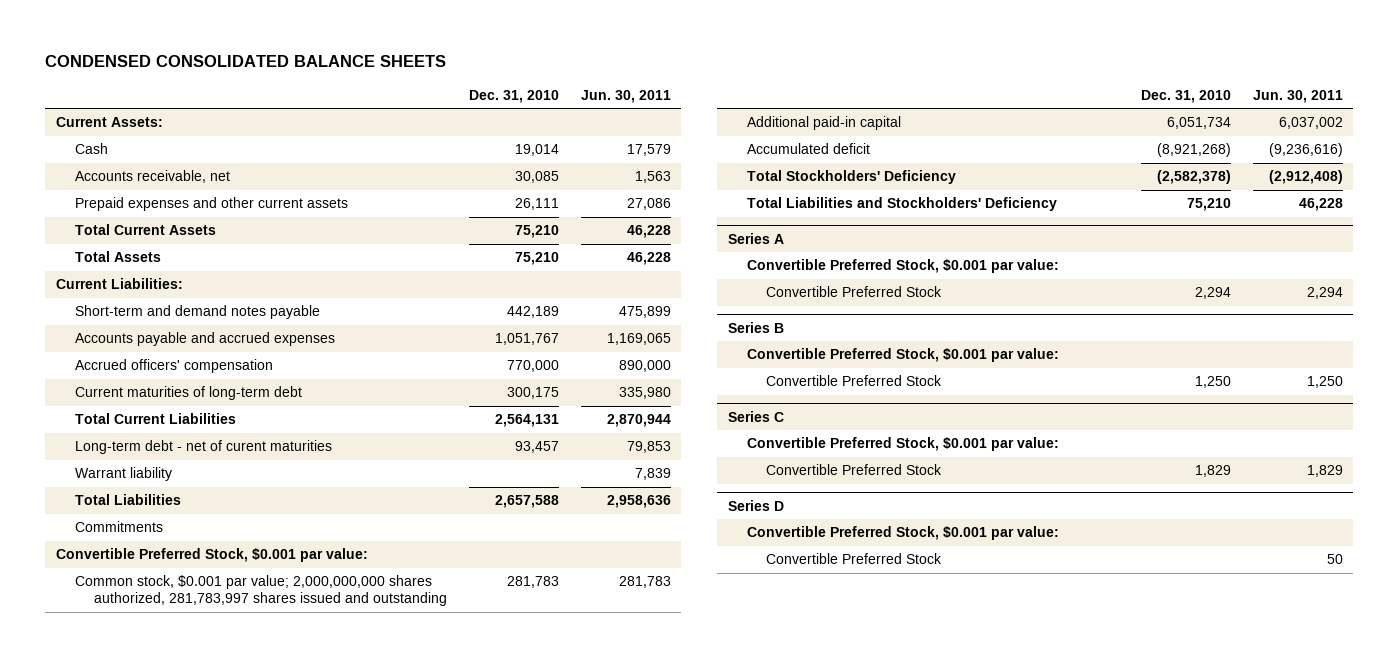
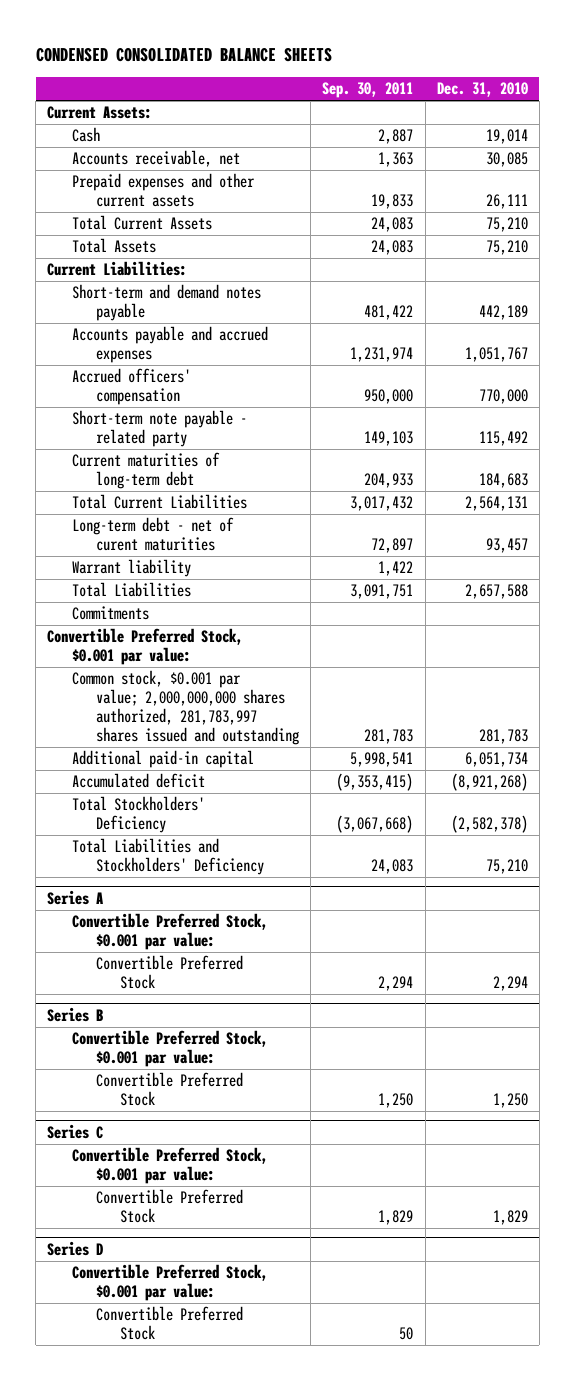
- | Dec. 31, 2010 | Jun. 30, 2011
+ | Sep. 30, 2011 | Dec. 31, 2010
- Current maturities of long-term debt | 300,175 | 335,980
+ Short-term note payable - related party | 149,103 | 115,492
+ Current maturities of long-term debt | 204,933 | 184,683

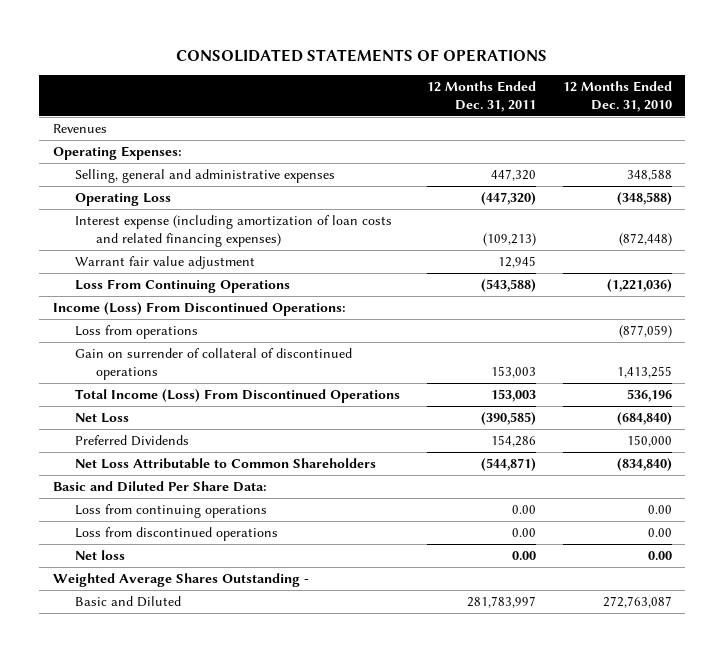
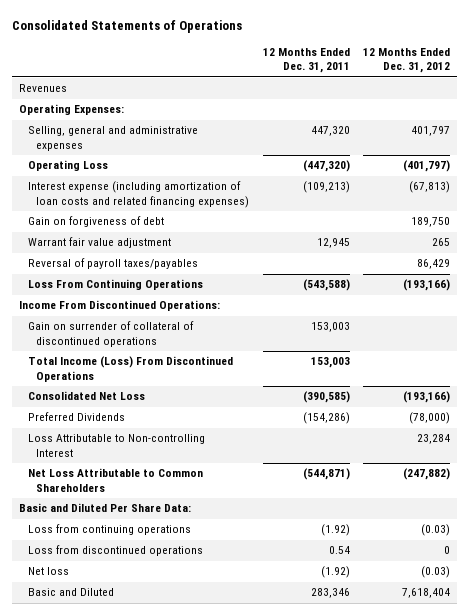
- CONSOLIDATED STATEMENTS OF OPERATIONS
+ Consolidated Statements of Operations
- | 12 Months Ended Dec. 31, 2011 | 12 Months Ended Dec. 31, 2010
+ | 12 Months Ended Dec. 31, 2011 | 12 Months Ended Dec. 31, 2012
+ Gain on forgiveness of debt | | 189,750
+ Reversal of payroll taxes/payables | | 86,429
- Income (Loss) From Discontinued Operations:
- Loss from operations | | (877,059)
+ Income From Discontinued Operations:
- Net Loss | (390,585) | (684,840)
- Preferred Dividends | 154,286 | 150,000
+ Consolidated Net Loss | (390,585) | (193,166)
+ Preferred Dividends | (154,286) | (78,000)
+ Loss Attributable to Non-controlling Interest | | 23,284
- Loss from continuing operations | 0.00 | 0.00
- Loss from discontinued operations | 0.00 | 0.00
- Net loss | 0.00 | 0.00
- Weighted Average Shares Outstanding -
- Basic and Diluted | 281,783,997 | 272,763,087
+ Loss from continuing operations | (1.92) | (0.03)
+ Loss from discontinued operations | 0.54 | 0
+ Net loss | (1.92) | (0.03)
+ Basic and Diluted | 283,346 | 7,618,404

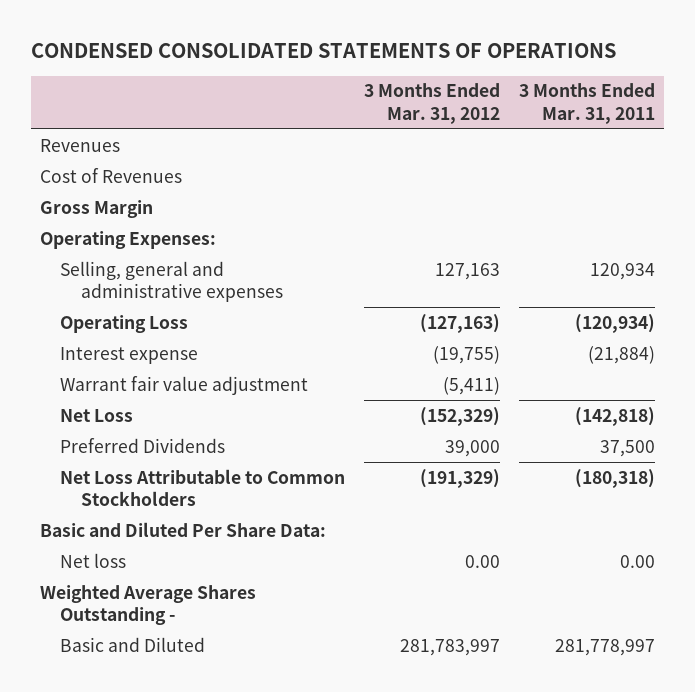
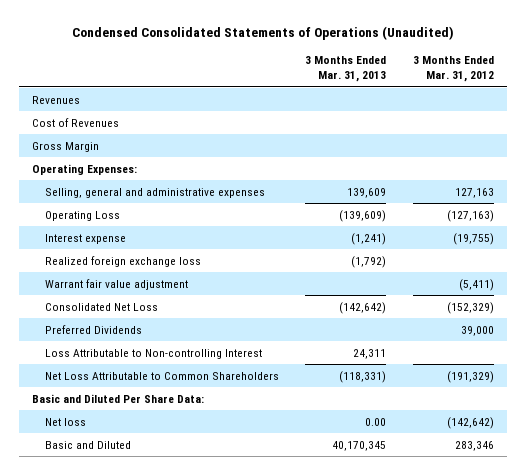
- CONDENSED CONSOLIDATED STATEMENTS OF OPERATIONS
+ Condensed Consolidated Statements of Operations (Unaudited)
- | 3 Months Ended Mar. 31, 2012 | 3 Months Ended Mar. 31, 2011
+ | 3 Months Ended Mar. 31, 2013 | 3 Months Ended Mar. 31, 2012
+ Realized foreign exchange loss | (1,792) |
- Net Loss | (152,329) | (142,818)
+ Consolidated Net Loss | (142,642) | (152,329)
- Net Loss Attributable to Common Stockholders | (191,329) | (180,318)
+ Loss Attributable to Non-controlling Interest | 24,311 |
+ Net Loss Attributable to Common Shareholders | (118,331) | (191,329)
- Net loss | 0.00 | 0.00
- Weighted Average Shares Outstanding -
- Basic and Diluted | 281,783,997 | 281,778,997
+ Net loss | 0.00 | (142,642)
+ Basic and Diluted | 40,170,345 | 283,346

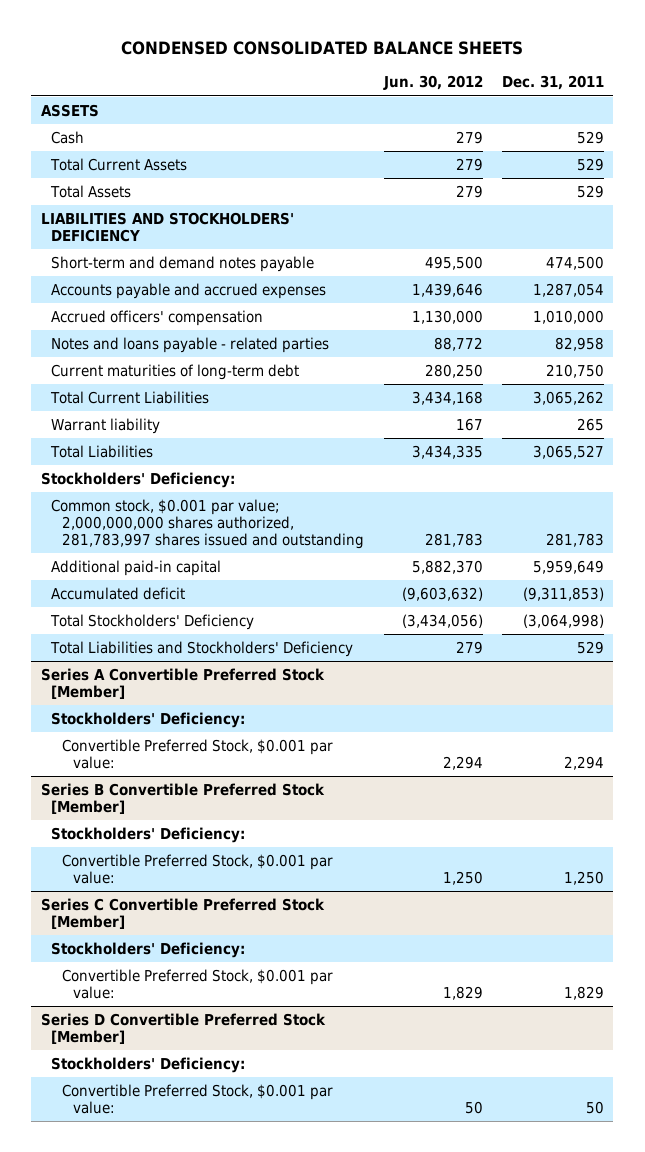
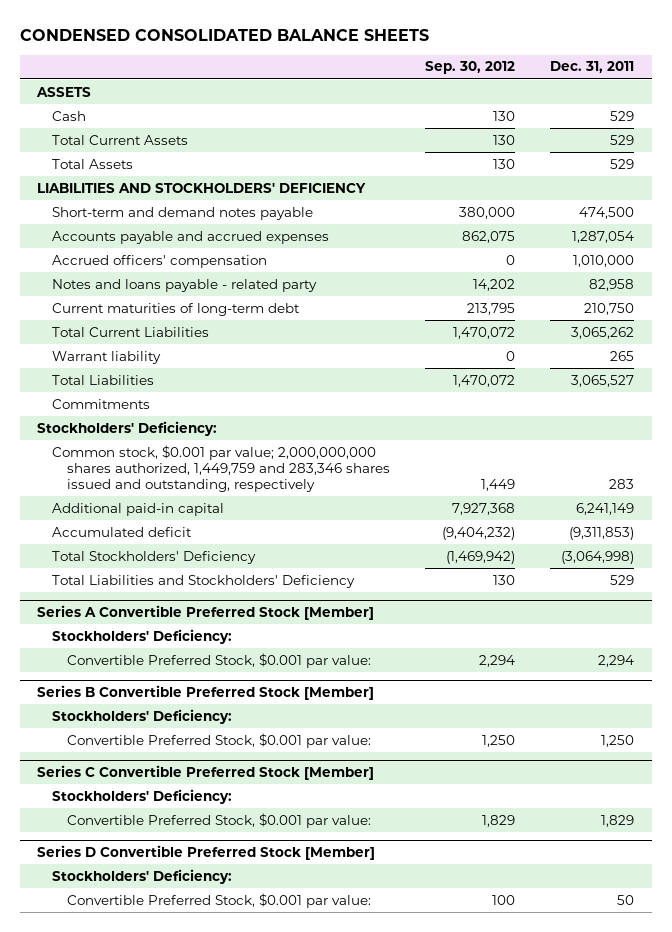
- | Jun. 30, 2012 | Dec. 31, 2011
+ | Sep. 30, 2012 | Dec. 31, 2011
- Notes and loans payable - related parties | 88,772 | 82,958
+ Notes and loans payable - related party | 14,202 | 82,958
+ Commitments
- Common stock, $0.001 par value; 2,000,000,000 shares authorized, 281,783,997 shares issued and outstanding | 281,783 | 281,783
- Additional paid-in capital | 5,882,370 | 5,959,649
+ Common stock, $0.001 par value; 2,000,000,000 shares authorized, 1,449,759 and 283,346 shares issued and outstanding, respectively | 1,449 | 283
+ Additional paid-in capital | 7,927,368 | 6,241,149

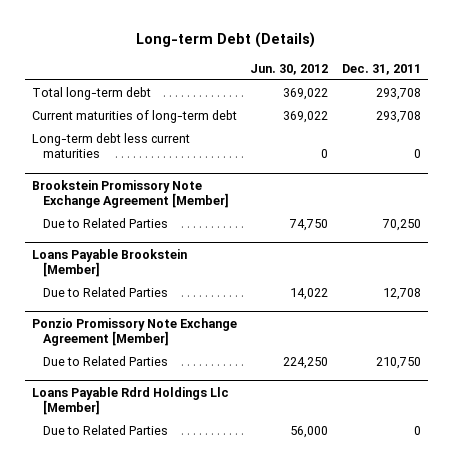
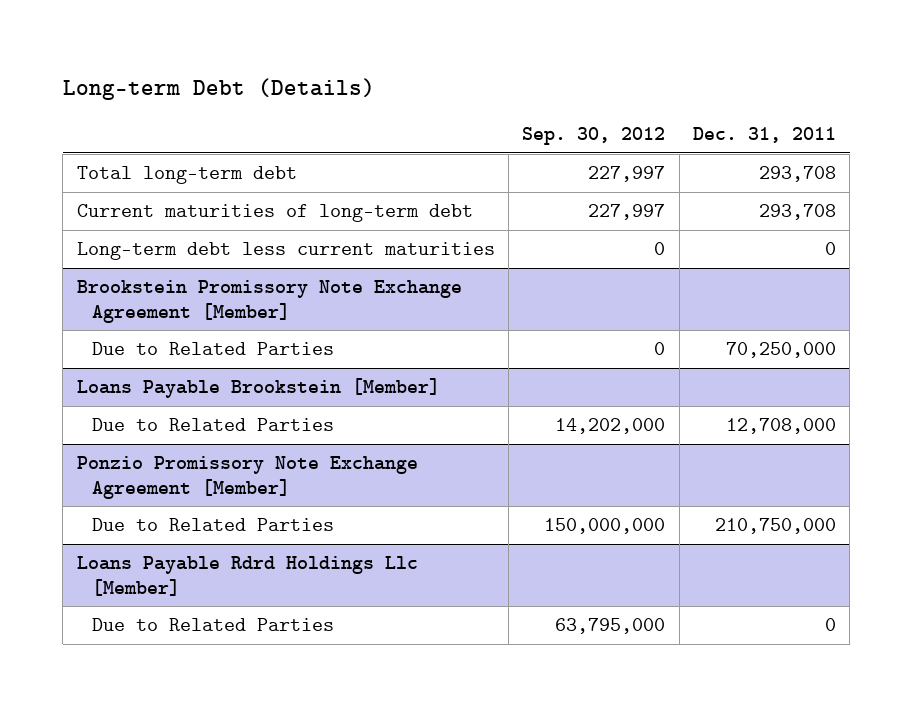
- | Jun. 30, 2012 | Dec. 31, 2011
+ | Sep. 30, 2012 | Dec. 31, 2011
@ Brookstein Promissory Note Exchange Agreement [Member]
- Due to Related Parties | 74,750 | 70,250
+ Due to Related Parties | 0 | 70,250,000
@ Loans Payable Brookstein [Member]
- Due to Related Parties | 14,022 | 12,708
+ Due to Related Parties | 14,202,000 | 12,708,000
@ Ponzio Promissory Note Exchange Agreement [Member]
- Due to Related Parties | 224,250 | 210,750
+ Due to Related Parties | 150,000,000 | 210,750,000

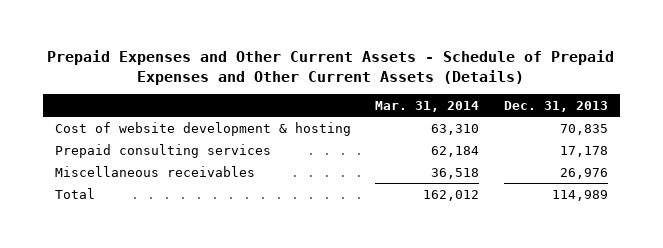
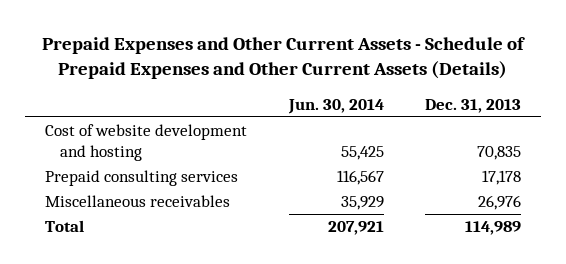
- | Mar. 31, 2014 | Dec. 31, 2013
+ | Jun. 30, 2014 | Dec. 31, 2013
- Cost of website development & hosting | 63,310 | 70,835
+ Cost of website development and hosting | 55,425 | 70,835

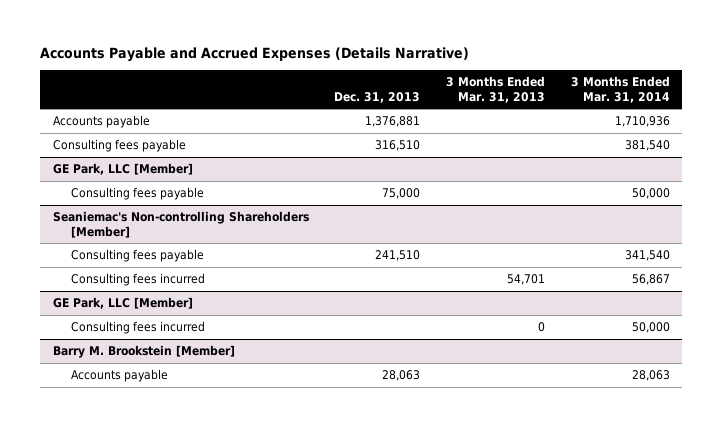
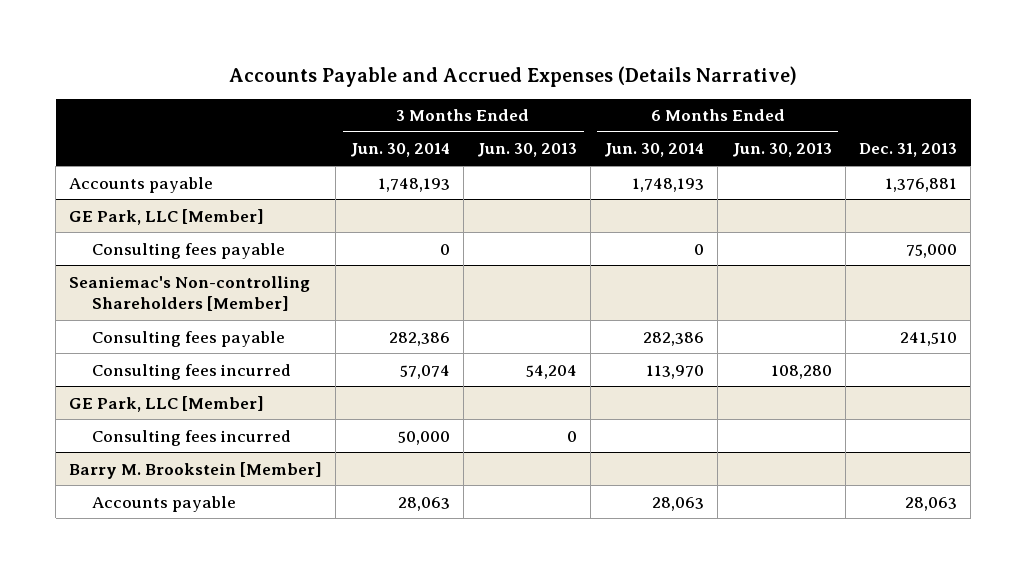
- | Dec. 31, 2013 | 3 Months Ended Mar. 31, 2013 | 3 Months Ended Mar. 31, 2014
+ | 3 Months Ended Jun. 30, 2014 | 3 Months Ended Jun. 30, 2013 | 6 Months Ended Jun. 30, 2014 | 6 Months Ended Jun. 30, 2013 | Dec. 31, 2013
- Consulting fees payable | 316,510 | | 381,540

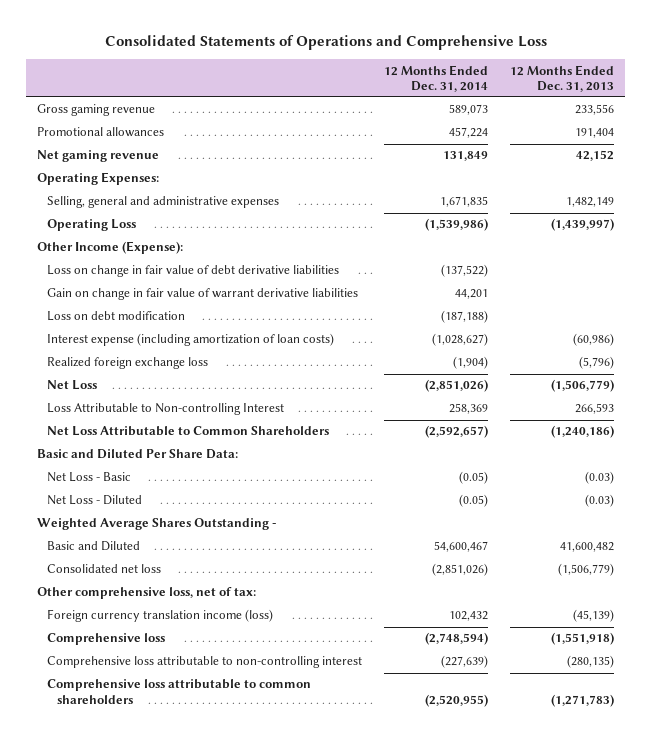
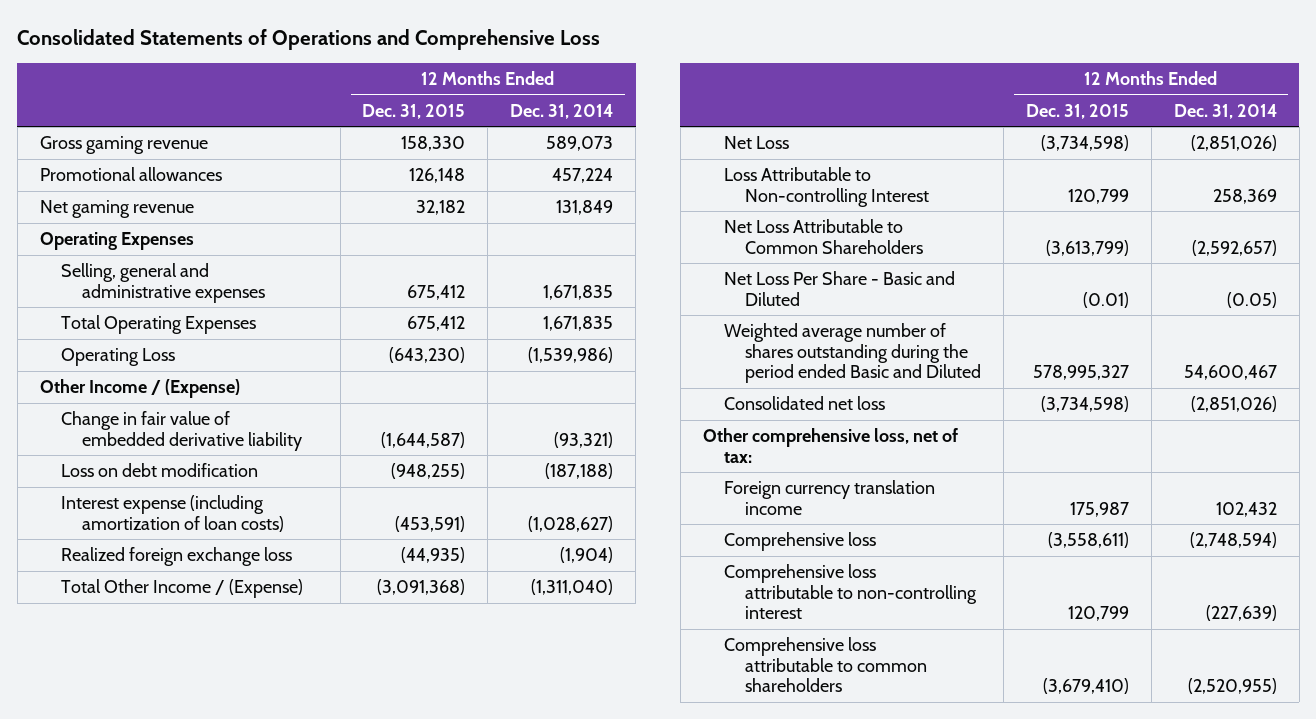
- | 12 Months Ended Dec. 31, 2014 | 12 Months Ended Dec. 31, 2013
+ | 12 Months Ended Dec. 31, 2015 | 12 Months Ended Dec. 31, 2014
- Operating Expenses:
+ Operating Expenses
+ Total Operating Expenses | 675,412 | 1,671,835
- Other Income (Expense):
- Loss on change in fair value of debt derivative liabilities | (137,522) |
- Gain on change in fair value of warrant derivative liabilities | 44,201 |
+ Other Income / (Expense)
+ Change in fair value of embedded derivative liability | (1,644,587) | (93,321)
+ Total Other Income / (Expense) | (3,091,368) | (1,311,040)
- Basic and Diluted Per Share Data:
- Net Loss - Basic | (0.05) | (0.03)
- Net Loss - Diluted | (0.05) | (0.03)
- Weighted Average Shares Outstanding -
- Basic and Diluted | 54,600,467 | 41,600,482
+ Net Loss Per Share - Basic and Diluted | (0.01) | (0.05)
+ Weighted average number of shares outstanding during the period ended Basic and Diluted | 578,995,327 | 54,600,467
- Foreign currency translation income (loss) | 102,432 | (45,139)
+ Foreign currency translation income | 175,987 | 102,432

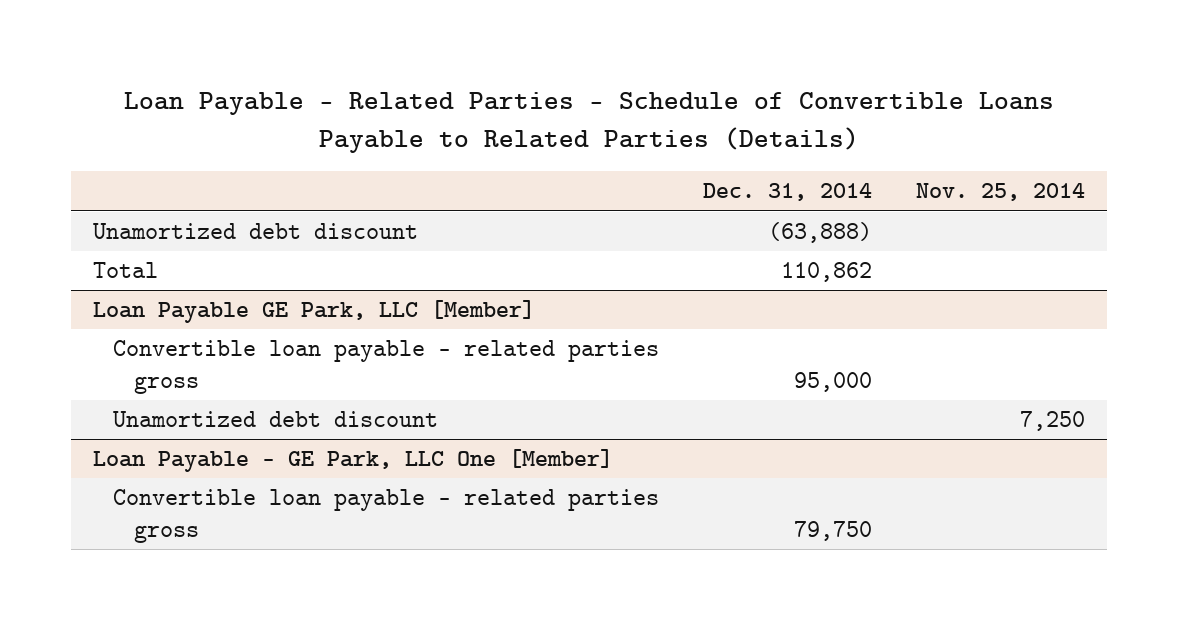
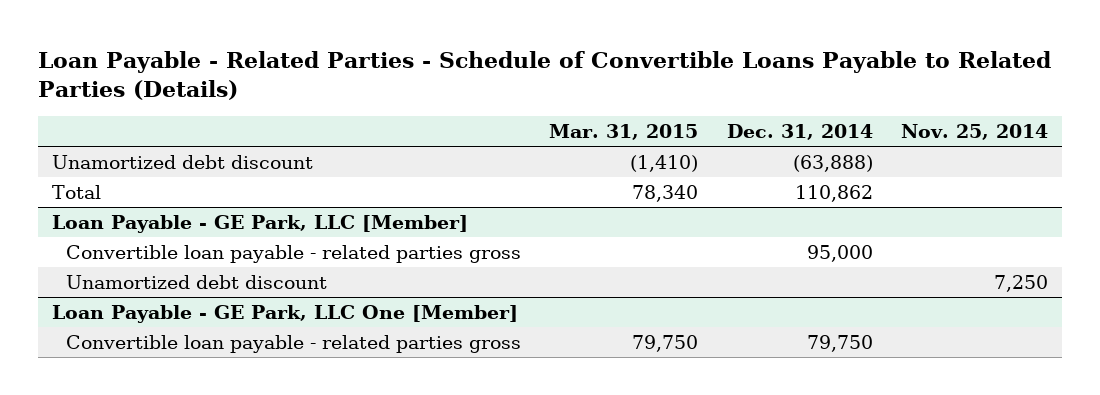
- | Dec. 31, 2014 | Nov. 25, 2014
+ | Mar. 31, 2015 | Dec. 31, 2014 | Nov. 25, 2014
- Loan Payable GE Park, LLC [Member]
+ Loan Payable - GE Park, LLC [Member]

